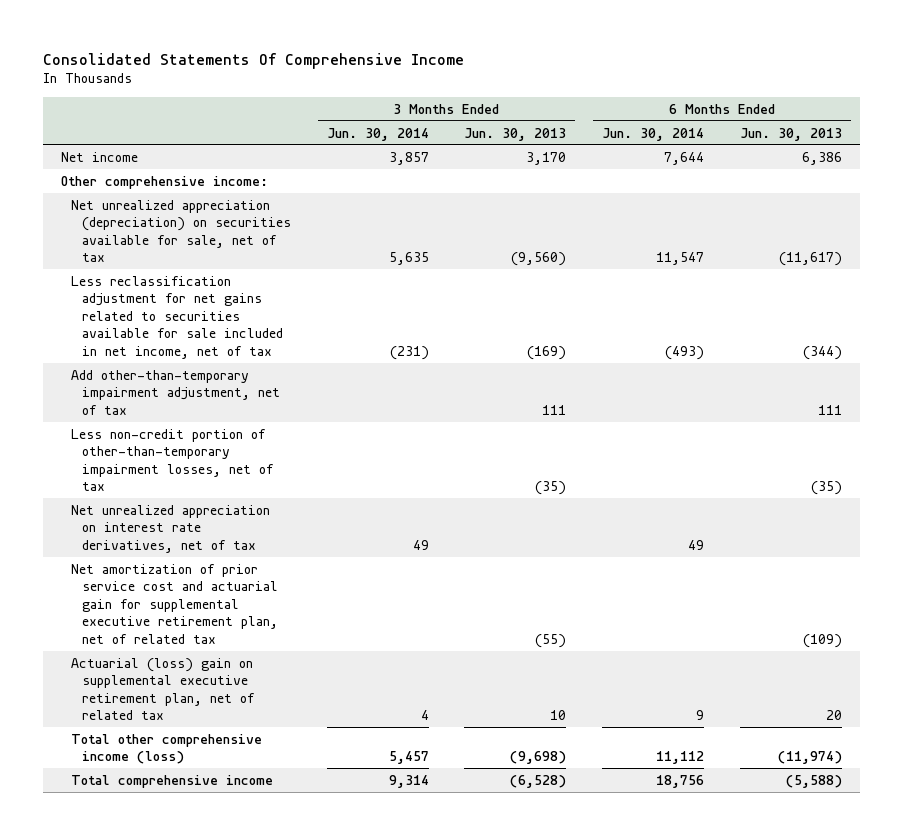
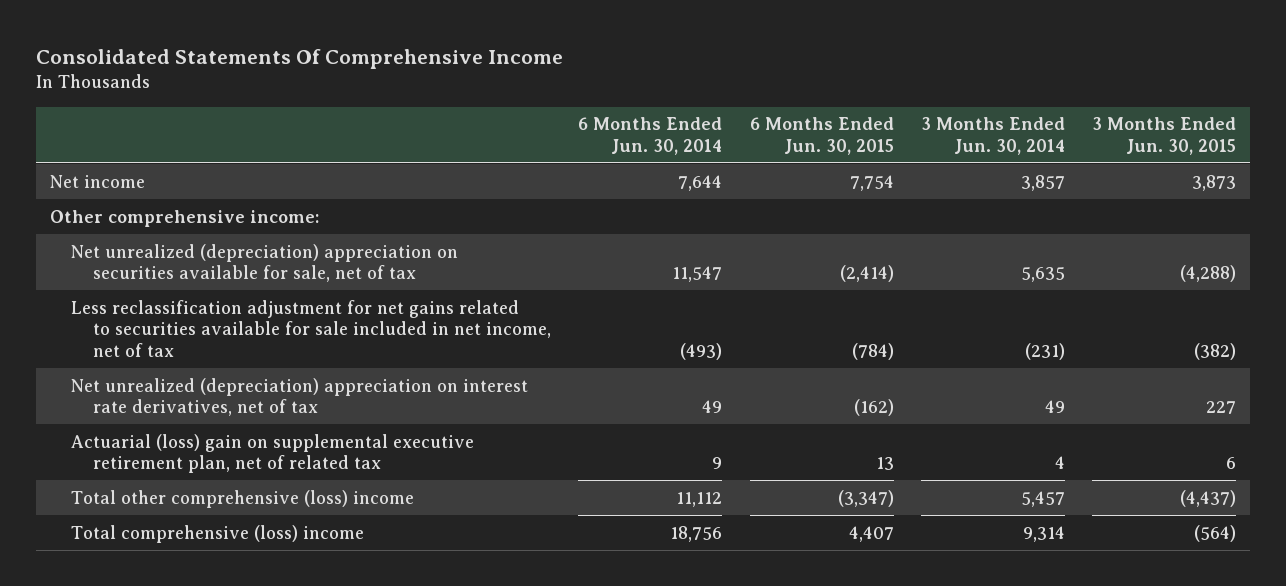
- | 3 Months Ended Jun. 30, 2014 | 3 Months Ended Jun. 30, 2013 | 6 Months Ended Jun. 30, 2014 | 6 Months Ended Jun. 30, 2013
+ | 6 Months Ended Jun. 30, 2014 | 6 Months Ended Jun. 30, 2015 | 3 Months Ended Jun. 30, 2014 | 3 Months Ended Jun. 30, 2015
- Net unrealized appreciation (depreciation) on securities available for sale, net of tax | 5,635 | (9,560) | 11,547 | (11,617)
+ Net unrealized (depreciation) appreciation on securities available for sale, net of tax | 11,547 | (2,414) | 5,635 | (4,288)
- Add other-than-temporary impairment adjustment, net of tax | | 111 | | 111
- Less non-credit portion of other-than-temporary impairment losses, net of tax | | (35) | | (35)
- Net unrealized appreciation on interest rate derivatives, net of tax | 49 | | 49 |
- Net amortization of prior service cost and actuarial gain for supplemental executive retirement plan, net of related tax | | (55) | | (109)
+ Net unrealized (depreciation) appreciation on interest rate derivatives, net of tax | 49 | (162) | 49 | 227
- Total other comprehensive income (loss) | 5,457 | (9,698) | 11,112 | (11,974)
- Total comprehensive income | 9,314 | (6,528) | 18,756 | (5,588)
+ Total other comprehensive (loss) income | 11,112 | (3,347) | 5,457 | (4,437)
+ Total comprehensive (loss) income | 18,756 | 4,407 | 9,314 | (564)

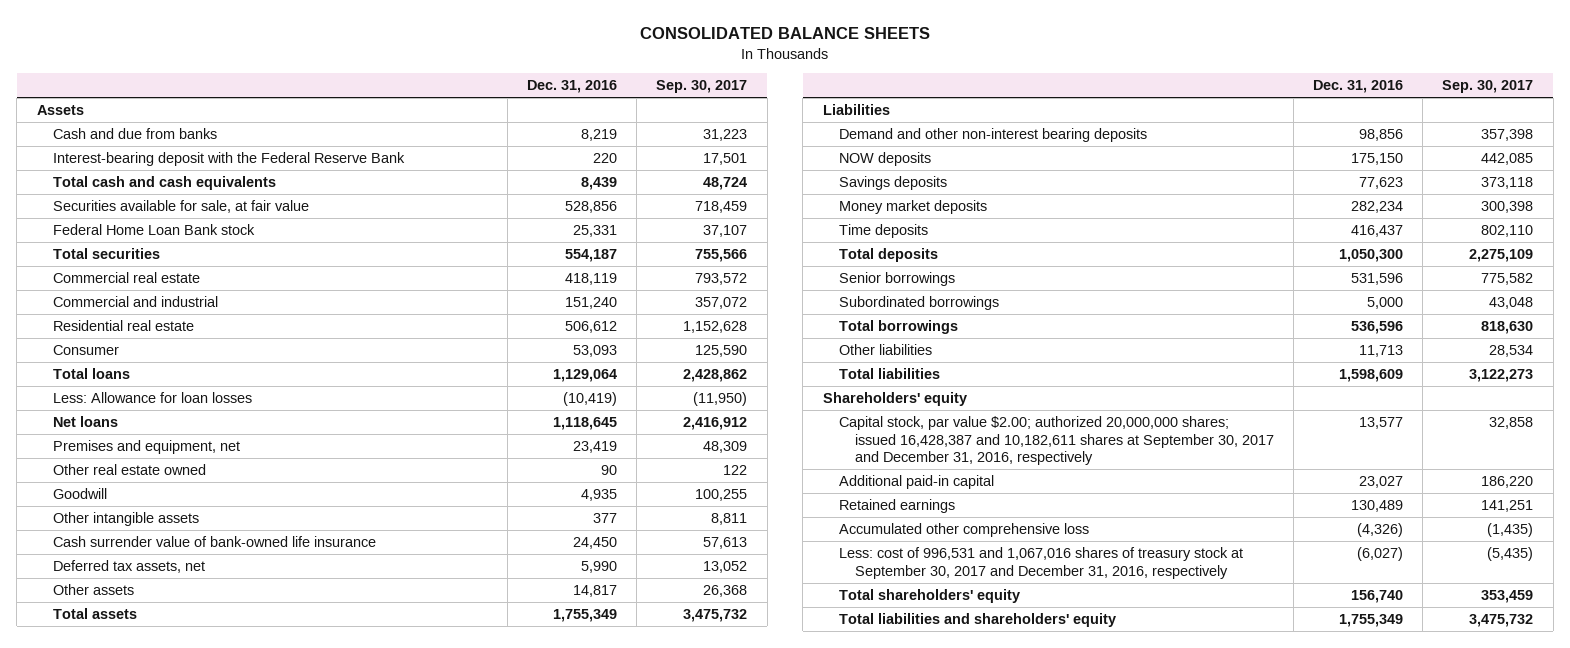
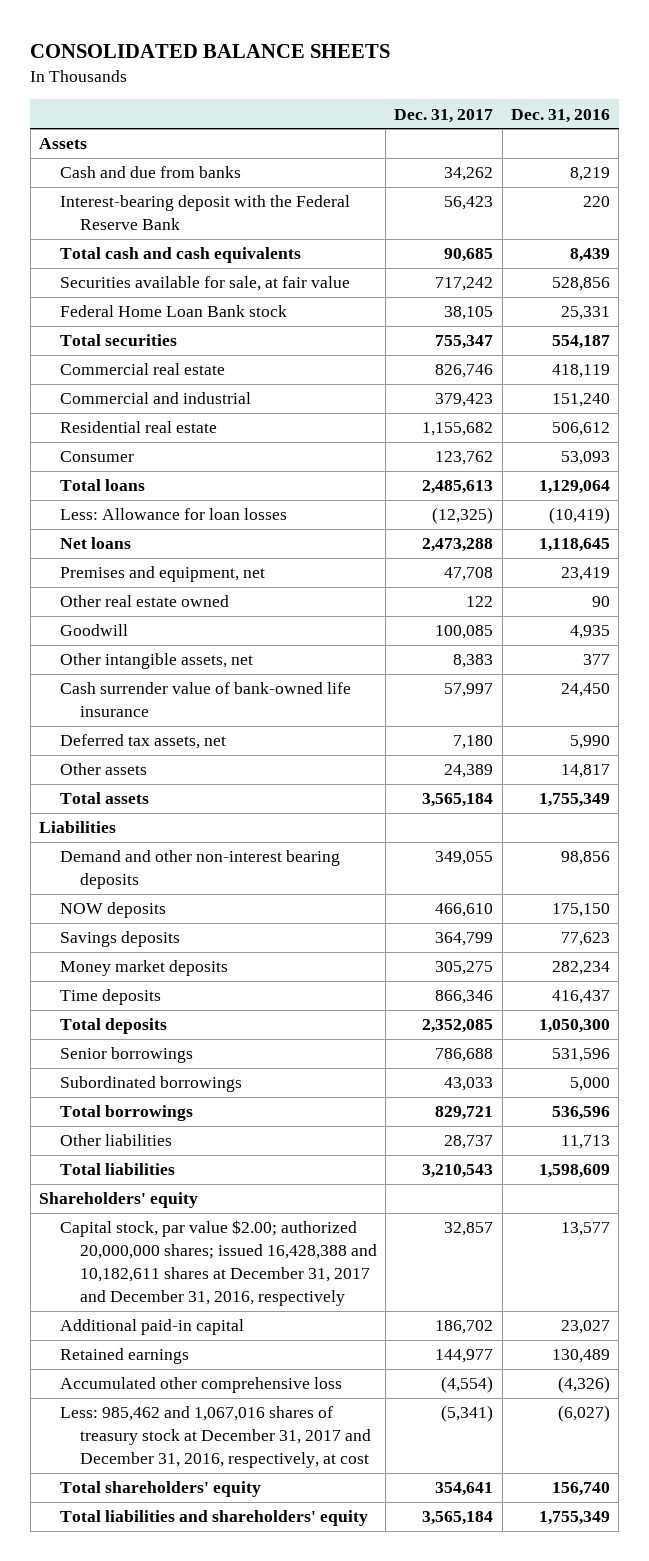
- | Dec. 31, 2016 | Sep. 30, 2017
+ | Dec. 31, 2017 | Dec. 31, 2016
- Other intangible assets | 377 | 8,811
+ Other intangible assets, net | 8,383 | 377
- Capital stock, par value $2.00; authorized 20,000,000 shares; issued 16,428,387 and 10,182,611 shares at September 30, 2017 and December 31, 2016, respectively | 13,577 | 32,858
+ Capital stock, par value $2.00; authorized 20,000,000 shares; issued 16,428,388 and 10,182,611 shares at December 31, 2017 and December 31, 2016, respectively | 32,857 | 13,577
- Less: cost of 996,531 and 1,067,016 shares of treasury stock at September 30, 2017 and December 31, 2016, respectively | (6,027) | (5,435)
+ Less: 985,462 and 1,067,016 shares of treasury stock at December 31, 2017 and December 31, 2016, respectively, at cost | (5,341) | (6,027)

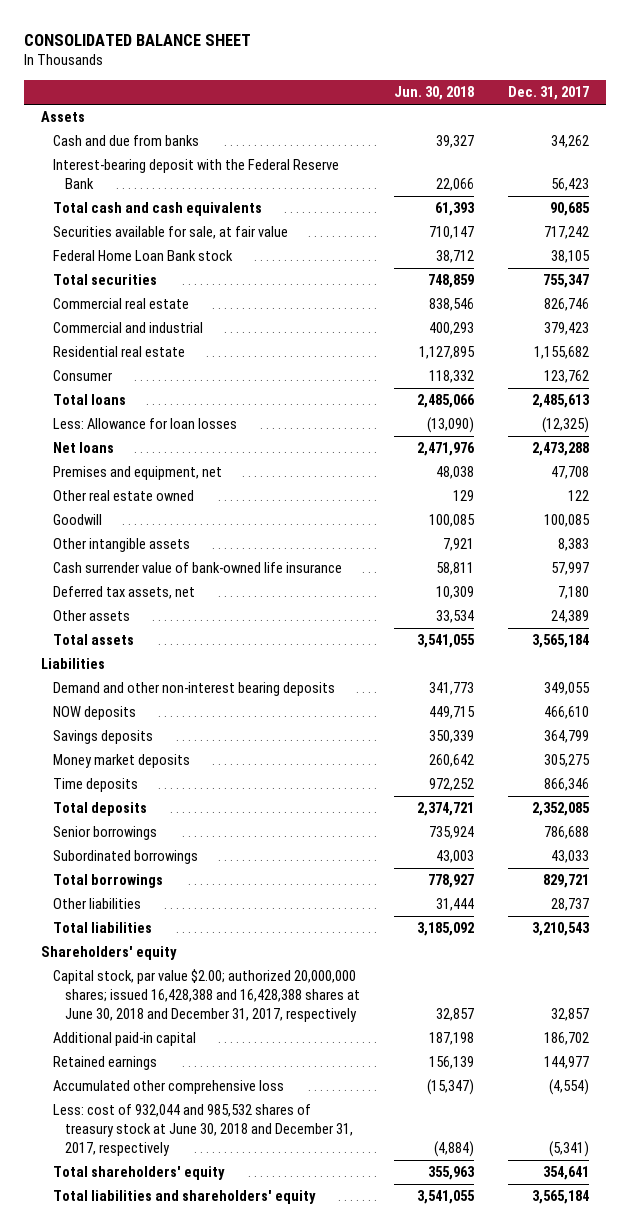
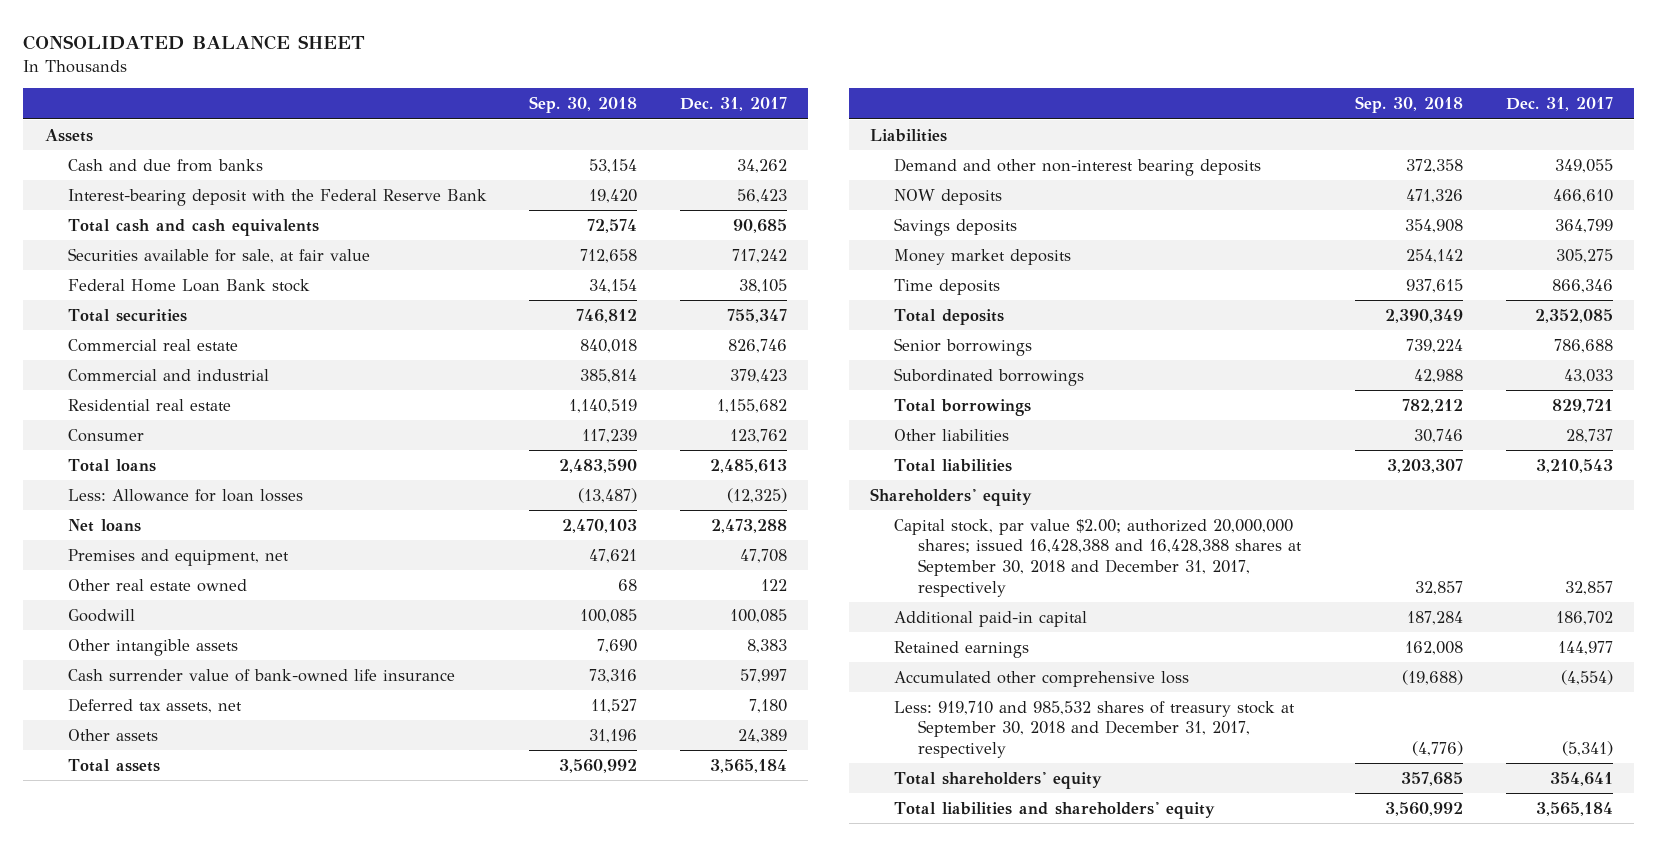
- | Jun. 30, 2018 | Dec. 31, 2017
+ | Sep. 30, 2018 | Dec. 31, 2017
- Capital stock, par value $2.00; authorized 20,000,000 shares; issued 16,428,388 and 16,428,388 shares at June 30, 2018 and December 31, 2017, respectively | 32,857 | 32,857
+ Capital stock, par value $2.00; authorized 20,000,000 shares; issued 16,428,388 and 16,428,388 shares at September 30, 2018 and December 31, 2017, respectively | 32,857 | 32,857
- Less: cost of 932,044 and 985,532 shares of treasury stock at June 30, 2018 and December 31, 2017, respectively | (4,884) | (5,341)
+ Less: 919,710 and 985,532 shares of treasury stock at September 30, 2018 and December 31, 2017, respectively | (4,776) | (5,341)

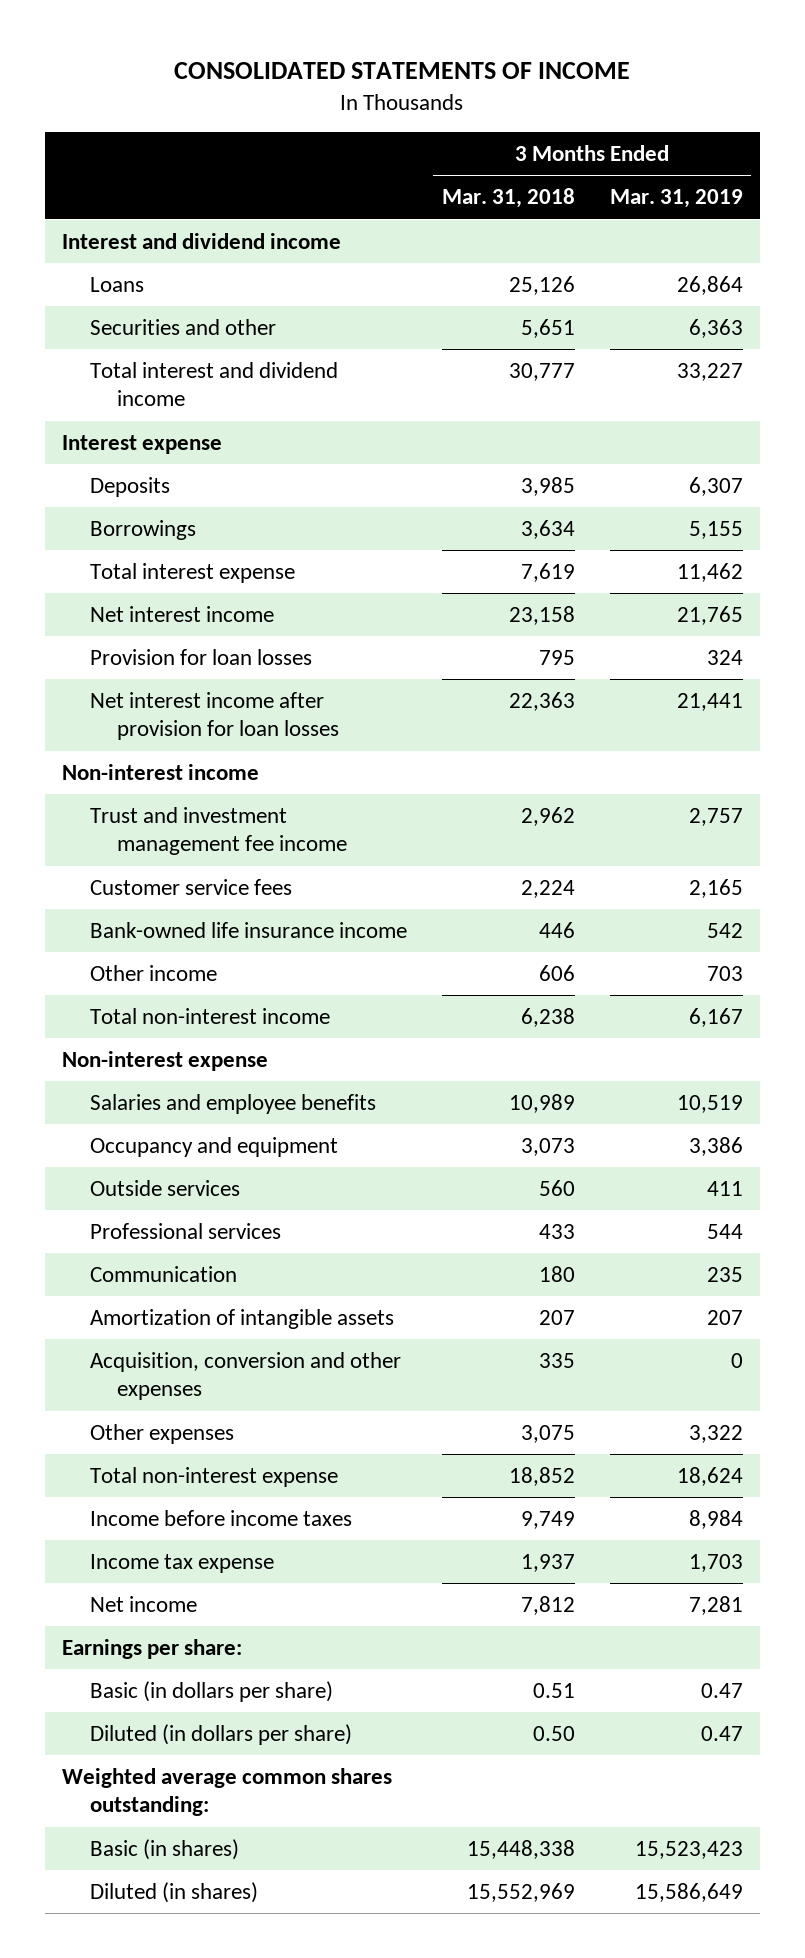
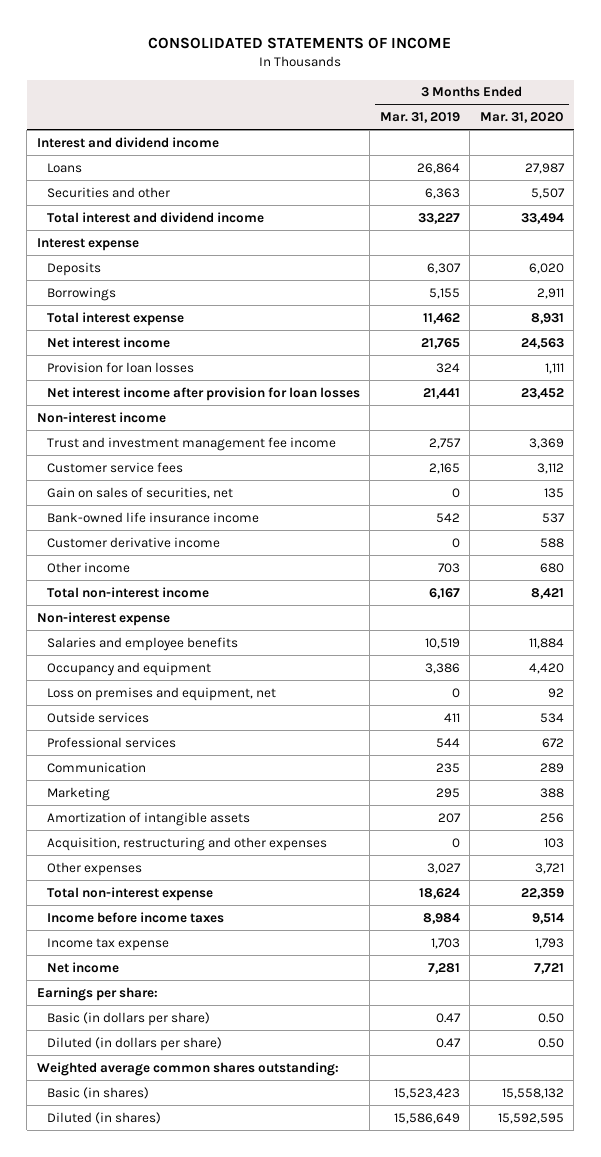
- | 3 Months Ended Mar. 31, 2018 | 3 Months Ended Mar. 31, 2019
+ | 3 Months Ended Mar. 31, 2019 | 3 Months Ended Mar. 31, 2020
+ Gain on sales of securities, net | 0 | 135
+ Customer derivative income | 0 | 588
+ Loss on premises and equipment, net | 0 | 92
+ Marketing | 295 | 388
- Acquisition, conversion and other expenses | 335 | 0
- Other expenses | 3,075 | 3,322
+ Acquisition, restructuring and other expenses | 0 | 103
+ Other expenses | 3,027 | 3,721

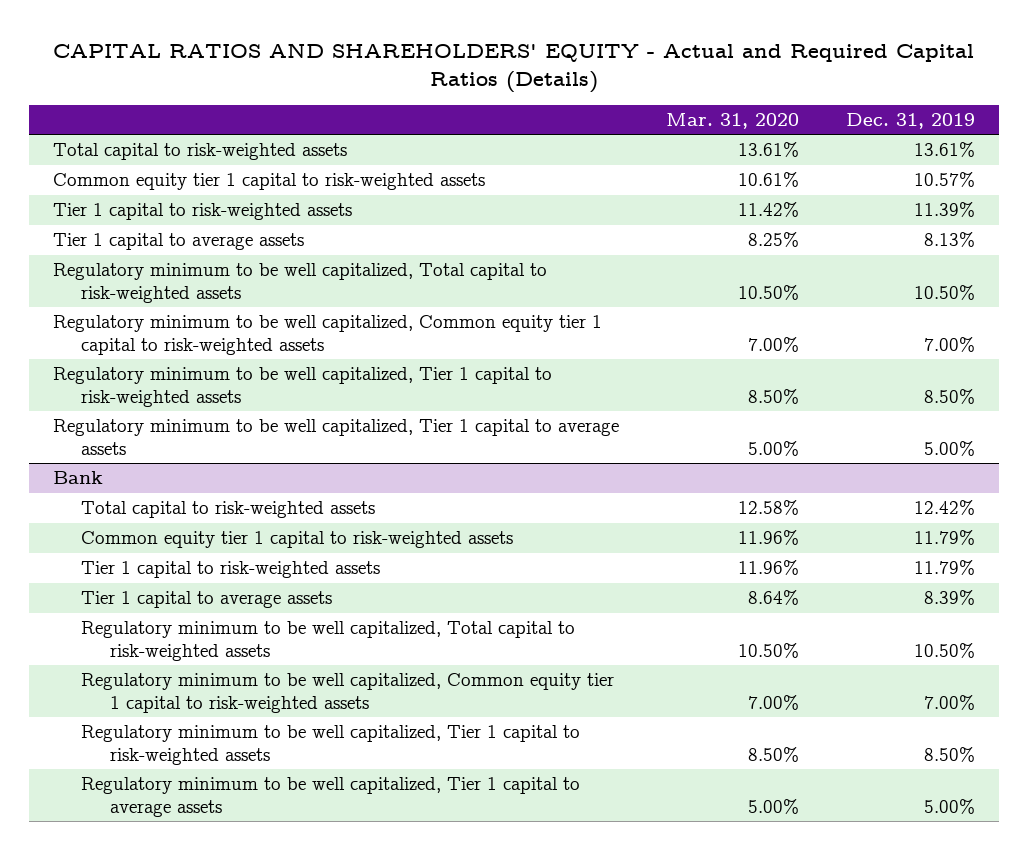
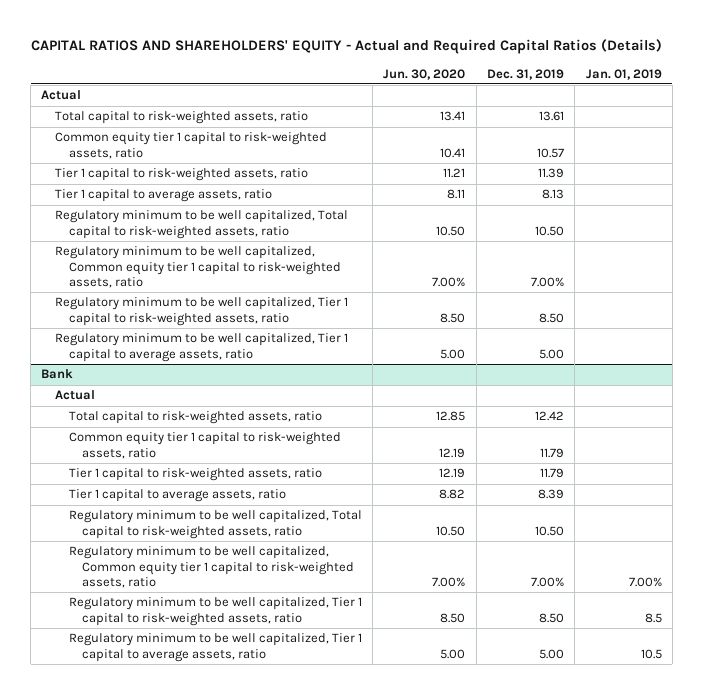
- | Mar. 31, 2020 | Dec. 31, 2019
+ | Jun. 30, 2020 | Dec. 31, 2019 | Jan. 01, 2019
- Total capital to risk-weighted assets | 13.61% | 13.61%
- Common equity tier 1 capital to risk-weighted assets | 10.61% | 10.57%
- Tier 1 capital to risk-weighted assets | 11.42% | 11.39%
- Tier 1 capital to average assets | 8.25% | 8.13%
- Regulatory minimum to be well capitalized, Total capital to risk-weighted assets | 10.50% | 10.50%
- Regulatory minimum to be well capitalized, Common equity tier 1 capital to risk-weighted assets | 7.00% | 7.00%
- Regulatory minimum to be well capitalized, Tier 1 capital to risk-weighted assets | 8.50% | 8.50%
- Regulatory minimum to be well capitalized, Tier 1 capital to average assets | 5.00% | 5.00%
+ Actual
+ Total capital to risk-weighted assets, ratio | 13.41 | 13.61 |
+ Common equity tier 1 capital to risk-weighted assets, ratio | 10.41 | 10.57 |
+ Tier 1 capital to risk-weighted assets, ratio | 11.21 | 11.39 |
+ Tier 1 capital to average assets, ratio | 8.11 | 8.13 |
+ Regulatory minimum to be well capitalized, Total capital to risk-weighted assets, ratio | 10.50 | 10.50 |
+ Regulatory minimum to be well capitalized, Common equity tier 1 capital to risk-weighted assets, ratio | 7.00% | 7.00% |
+ Regulatory minimum to be well capitalized, Tier 1 capital to risk-weighted assets, ratio | 8.50 | 8.50 |
+ Regulatory minimum to be well capitalized, Tier 1 capital to average assets, ratio | 5.00 | 5.00 |
@ Bank
- Total capital to risk-weighted assets | 12.58% | 12.42%
- Common equity tier 1 capital to risk-weighted assets | 11.96% | 11.79%
- Tier 1 capital to risk-weighted assets | 11.96% | 11.79%
- Tier 1 capital to average assets | 8.64% | 8.39%
- Regulatory minimum to be well capitalized, Total capital to risk-weighted assets | 10.50% | 10.50%
- Regulatory minimum to be well capitalized, Common equity tier 1 capital to risk-weighted assets | 7.00% | 7.00%
- Regulatory minimum to be well capitalized, Tier 1 capital to risk-weighted assets | 8.50% | 8.50%
- Regulatory minimum to be well capitalized, Tier 1 capital to average assets | 5.00% | 5.00%
+ Actual
+ Total capital to risk-weighted assets, ratio | 12.85 | 12.42 |
+ Common equity tier 1 capital to risk-weighted assets, ratio | 12.19 | 11.79 |
+ Tier 1 capital to risk-weighted assets, ratio | 12.19 | 11.79 |
+ Tier 1 capital to average assets, ratio | 8.82 | 8.39 |
+ Regulatory minimum to be well capitalized, Total capital to risk-weighted assets, ratio | 10.50 | 10.50 |
+ Regulatory minimum to be well capitalized, Common equity tier 1 capital to risk-weighted assets, ratio | 7.00% | 7.00% | 7.00%
+ Regulatory minimum to be well capitalized, Tier 1 capital to risk-weighted assets, ratio | 8.50 | 8.50 | 8.5
+ Regulatory minimum to be well capitalized, Tier 1 capital to average assets, ratio | 5.00 | 5.00 | 10.5

